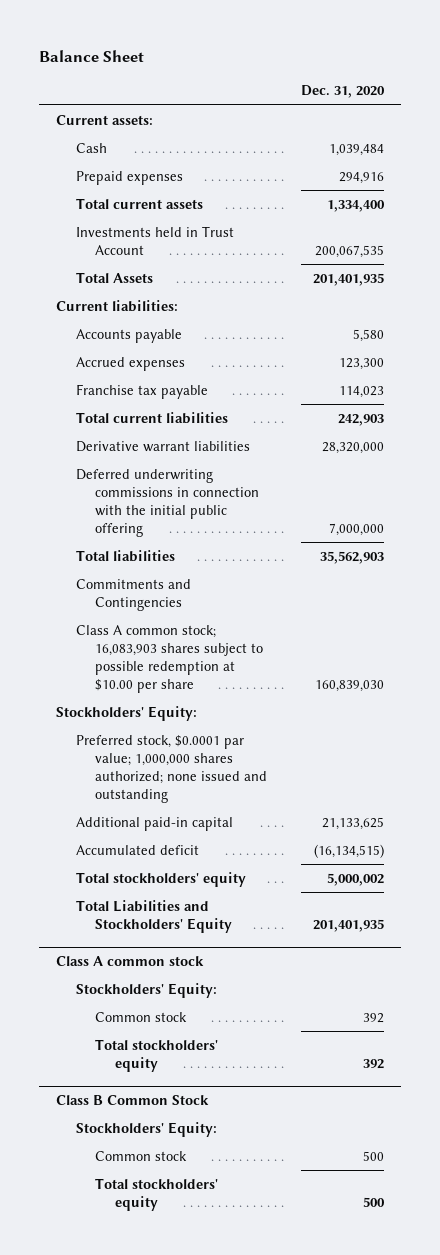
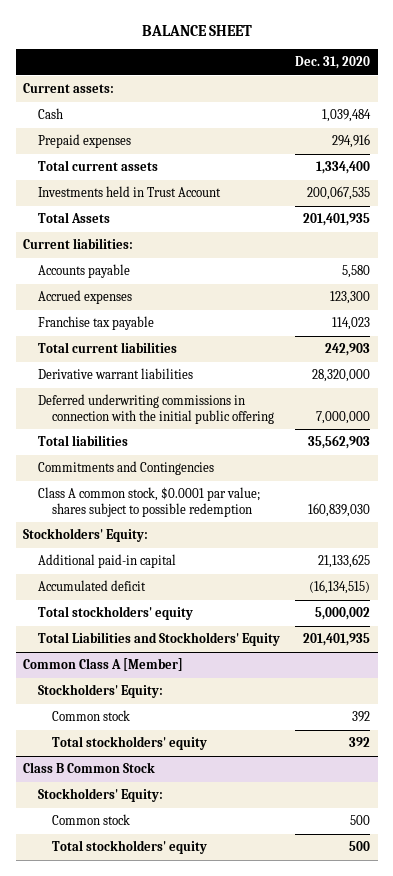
- Balance Sheet
+ BALANCE SHEET
- Class A common stock; 16,083,903 shares subject to possible redemption at $10.00 per share | 160,839,030
+ Class A common stock, $0.0001 par value; shares subject to possible redemption | 160,839,030
- Preferred stock, $0.0001 par value; 1,000,000 shares authorized; none issued and outstanding
- Class A common stock
+ Common Class A [Member]

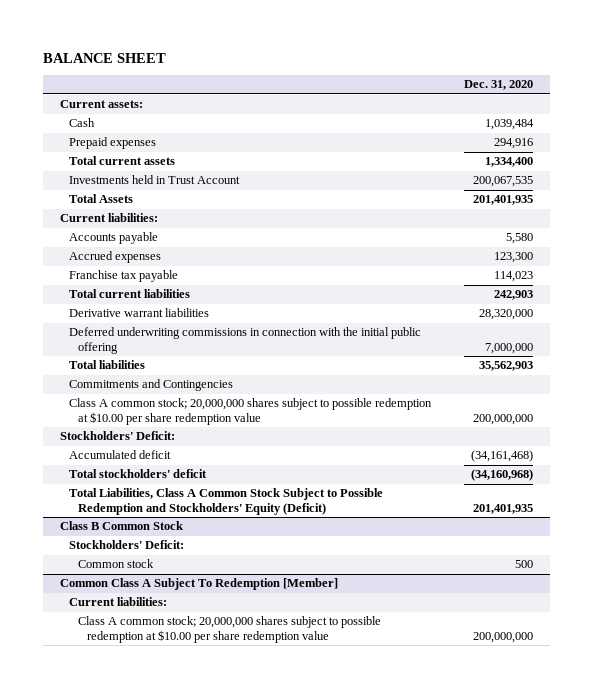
- Class A common stock, $0.0001 par value; shares subject to possible redemption | 160,839,030
- Stockholders' Equity:
- Additional paid-in capital | 21,133,625
- Accumulated deficit | (16,134,515)
- Total stockholders' equity | 5,000,002
- Total Liabilities and Stockholders' Equity | 201,401,935
- Common Class A [Member]
- Stockholders' Equity:
- Common stock | 392
- Total stockholders' equity | 392
+ Class A common stock; 20,000,000 shares subject to possible redemption at $10.00 per share redemption value | 200,000,000
+ Stockholders' Deficit:
+ Accumulated deficit | (34,161,468)
+ Total stockholders' deficit | (34,160,968)
+ Total Liabilities, Class A Common Stock Subject to Possible Redemption and Stockholders' Equity (Deficit) | 201,401,935
@ Class B Common Stock
- Stockholders' Equity:
+ Stockholders' Deficit:
- Total stockholders' equity | 500
+ Common Class A Subject To Redemption [Member]
+ Current liabilities:
+ Class A common stock; 20,000,000 shares subject to possible redemption at $10.00 per share redemption value | 200,000,000

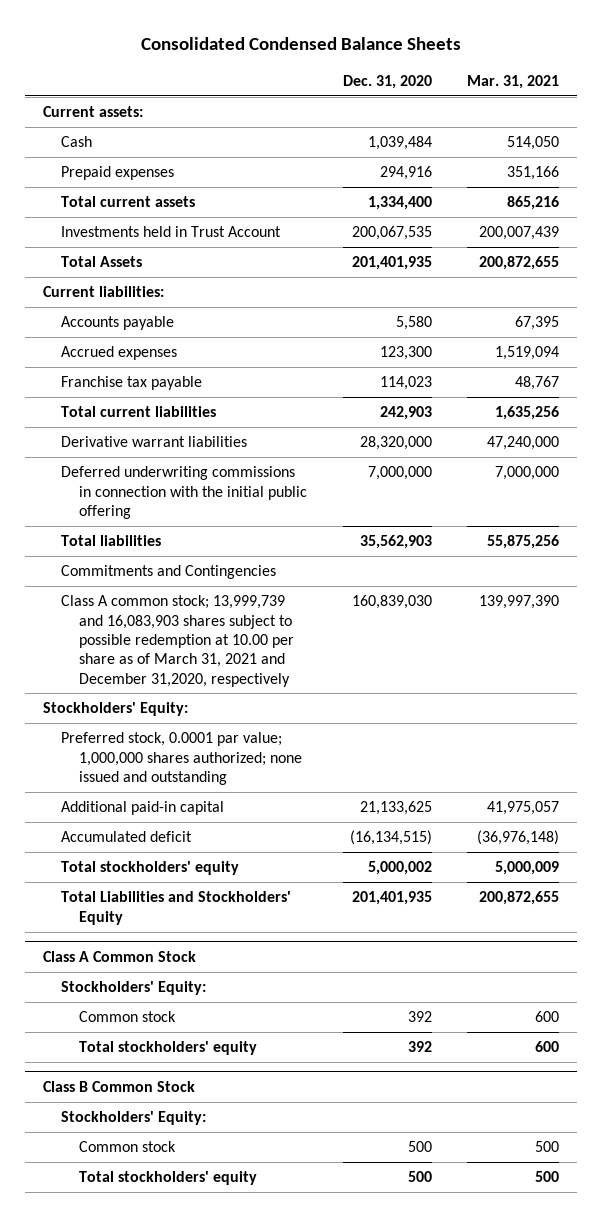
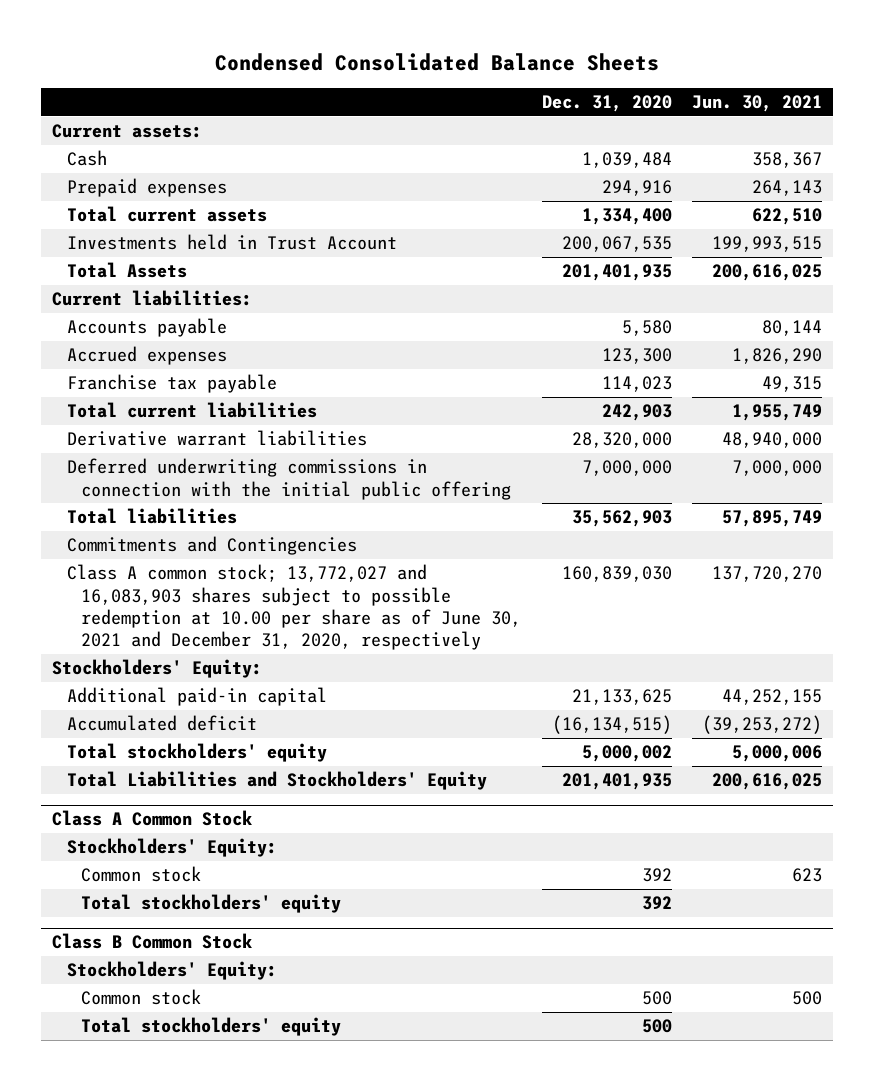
- Consolidated Condensed Balance Sheets
+ Condensed Consolidated Balance Sheets
- | Dec. 31, 2020 | Mar. 31, 2021
+ | Dec. 31, 2020 | Jun. 30, 2021
- Class A common stock; 13,999,739 and 16,083,903 shares subject to possible redemption at 10.00 per share as of March 31, 2021 and December 31,2020, respectively | 160,839,030 | 139,997,390
+ Class A common stock; 13,772,027 and 16,083,903 shares subject to possible redemption at 10.00 per share as of June 30, 2021 and December 31, 2020, respectively | 160,839,030 | 137,720,270
- Preferred stock, 0.0001 par value; 1,000,000 shares authorized; none issued and outstanding

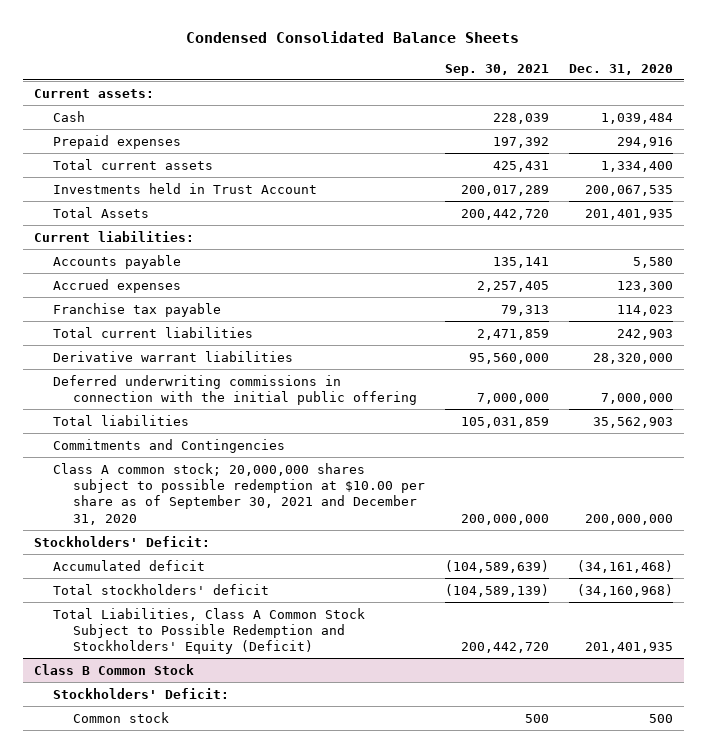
- | Dec. 31, 2020 | Jun. 30, 2021
+ | Sep. 30, 2021 | Dec. 31, 2020
- Class A common stock; 13,772,027 and 16,083,903 shares subject to possible redemption at 10.00 per share as of June 30, 2021 and December 31, 2020, respectively | 160,839,030 | 137,720,270
- Stockholders' Equity:
- Additional paid-in capital | 21,133,625 | 44,252,155
- Accumulated deficit | (16,134,515) | (39,253,272)
- Total stockholders' equity | 5,000,002 | 5,000,006
- Total Liabilities and Stockholders' Equity | 201,401,935 | 200,616,025
- Class A Common Stock
- Stockholders' Equity:
- Common stock | 392 | 623
- Total stockholders' equity | 392 |
+ Class A common stock; 20,000,000 shares subject to possible redemption at $10.00 per share as of September 30, 2021 and December 31, 2020 | 200,000,000 | 200,000,000
+ Stockholders' Deficit:
+ Accumulated deficit | (104,589,639) | (34,161,468)
+ Total stockholders' deficit | (104,589,139) | (34,160,968)
+ Total Liabilities, Class A Common Stock Subject to Possible Redemption and Stockholders' Equity (Deficit) | 200,442,720 | 201,401,935
@ Class B Common Stock
- Stockholders' Equity:
+ Stockholders' Deficit:
- Total stockholders' equity | 500 |

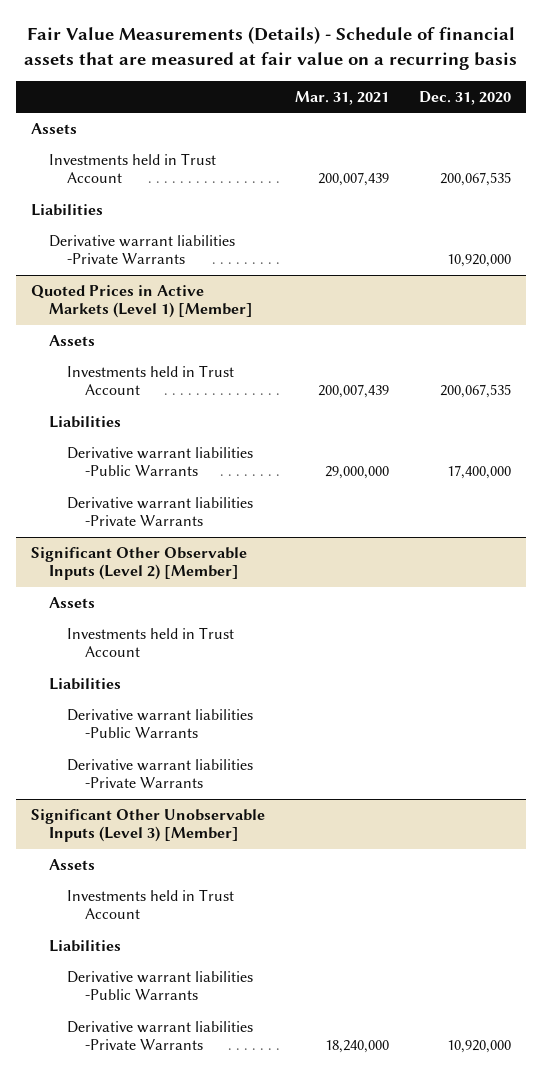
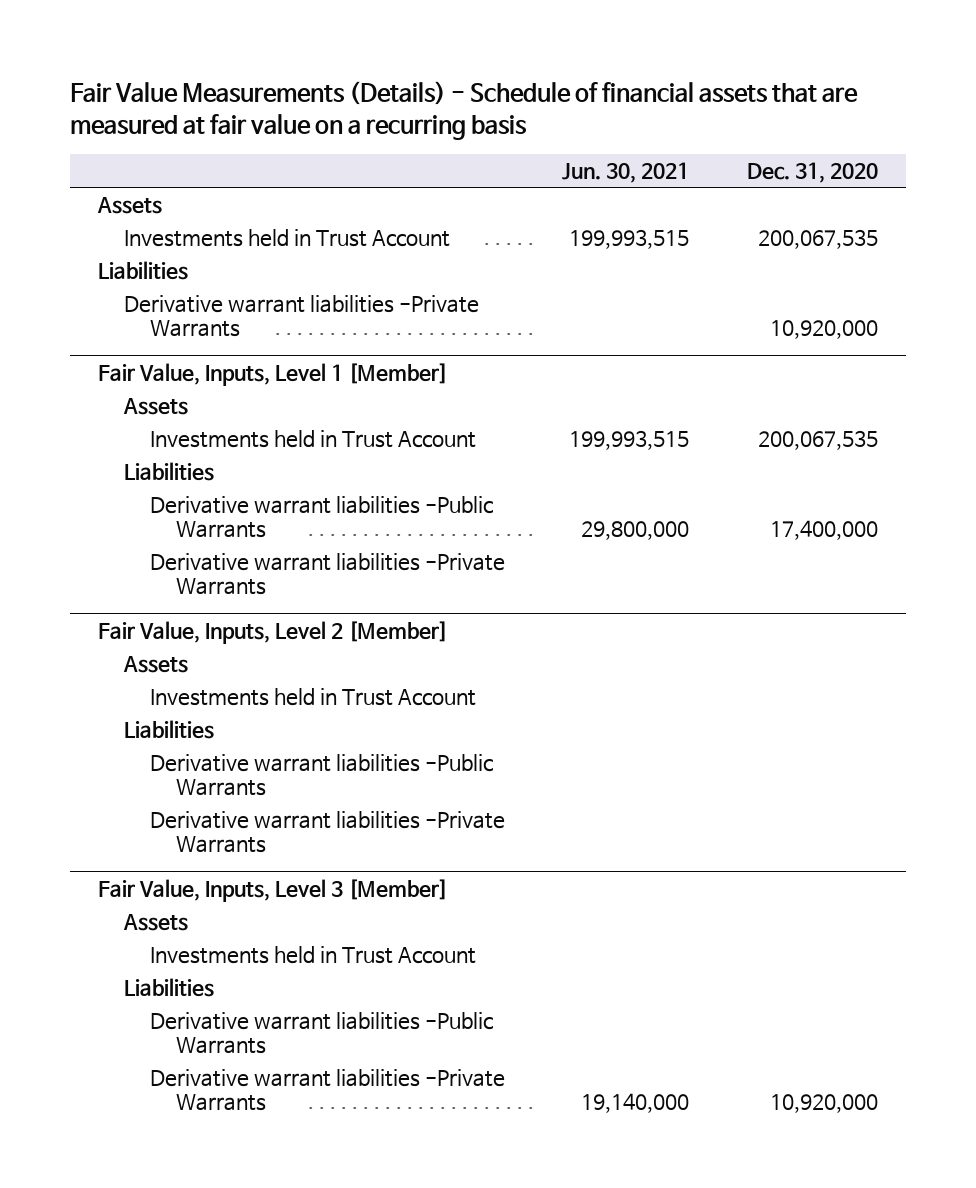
- | Mar. 31, 2021 | Dec. 31, 2020
+ | Jun. 30, 2021 | Dec. 31, 2020
- Quoted Prices in Active Markets (Level 1) [Member]
+ Fair Value, Inputs, Level 1 [Member]
- Significant Other Observable Inputs (Level 2) [Member]
+ Fair Value, Inputs, Level 2 [Member]
- Significant Other Unobservable Inputs (Level 3) [Member]
+ Fair Value, Inputs, Level 3 [Member]

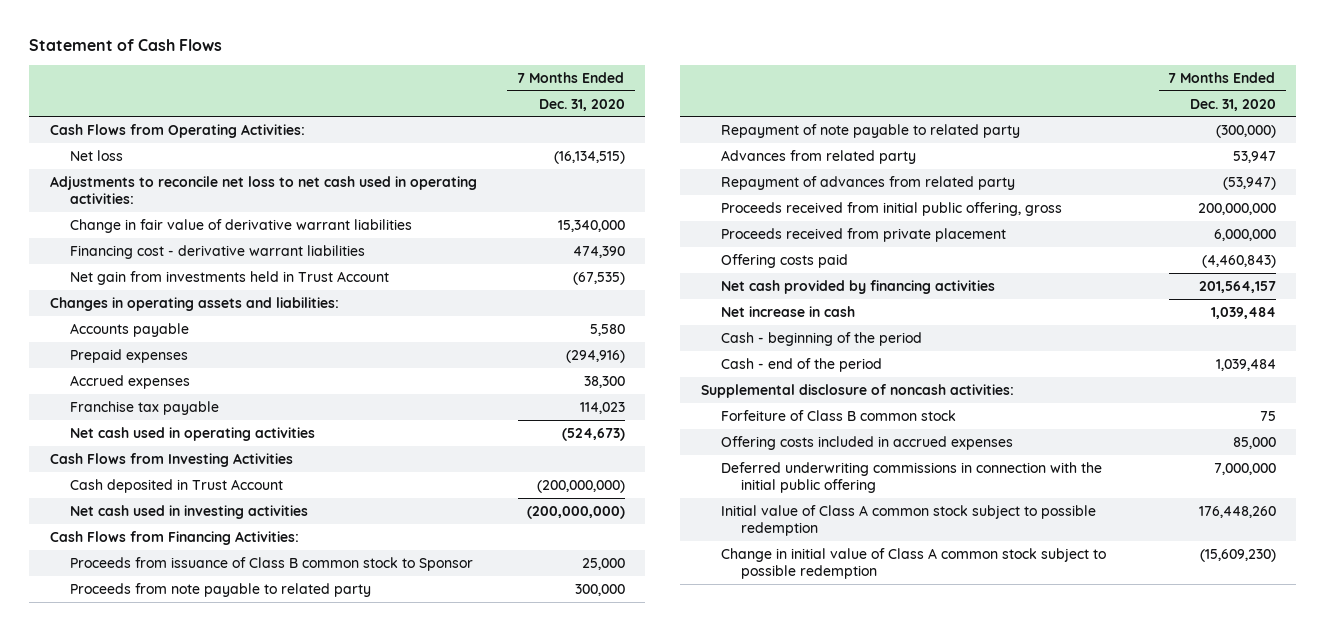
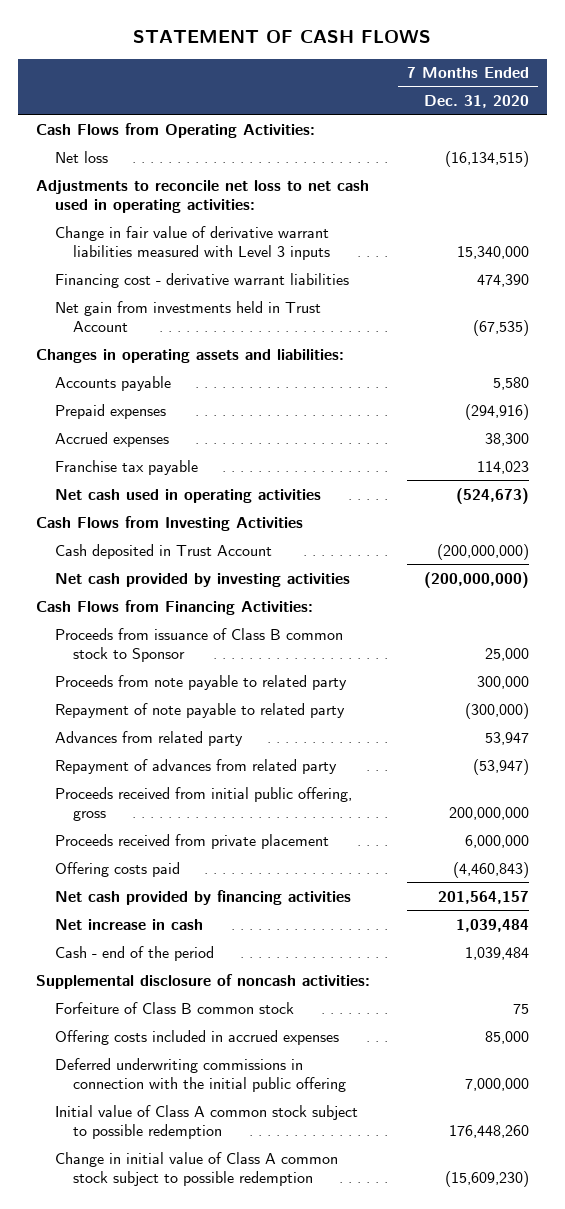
- Statement of Cash Flows
+ STATEMENT OF CASH FLOWS
- Change in fair value of derivative warrant liabilities | 15,340,000
+ Change in fair value of derivative warrant liabilities measured with Level 3 inputs | 15,340,000
- Net cash used in investing activities | (200,000,000)
+ Net cash provided by investing activities | (200,000,000)
- Cash - beginning of the period

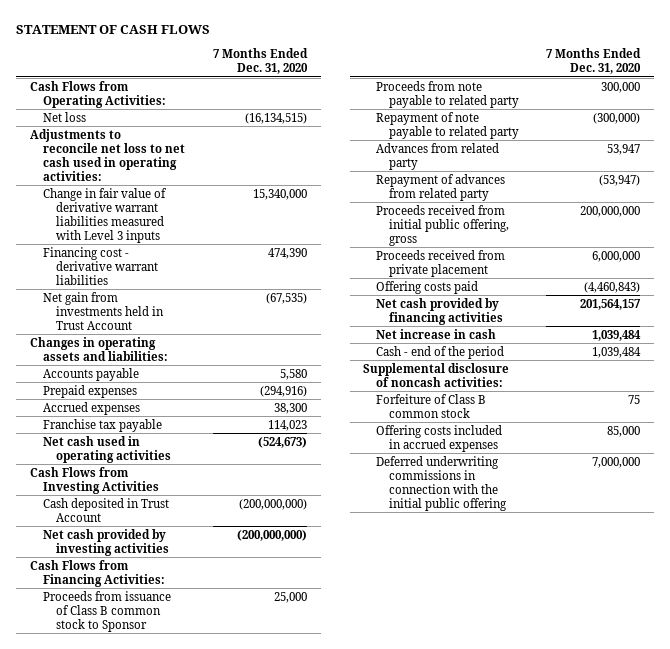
- Initial value of Class A common stock subject to possible redemption | 176,448,260
- Change in initial value of Class A common stock subject to possible redemption | (15,609,230)

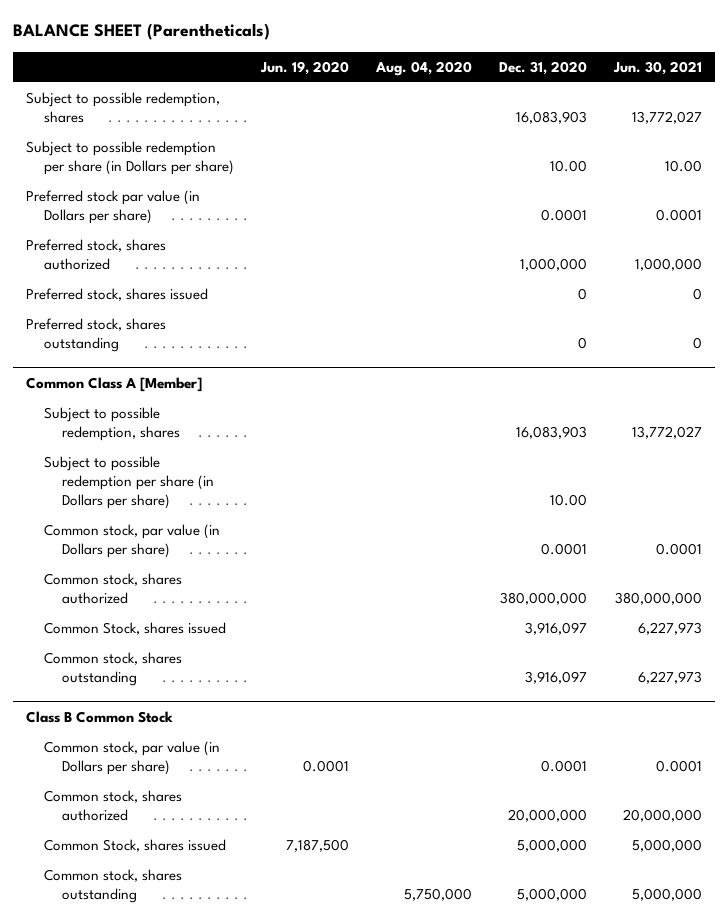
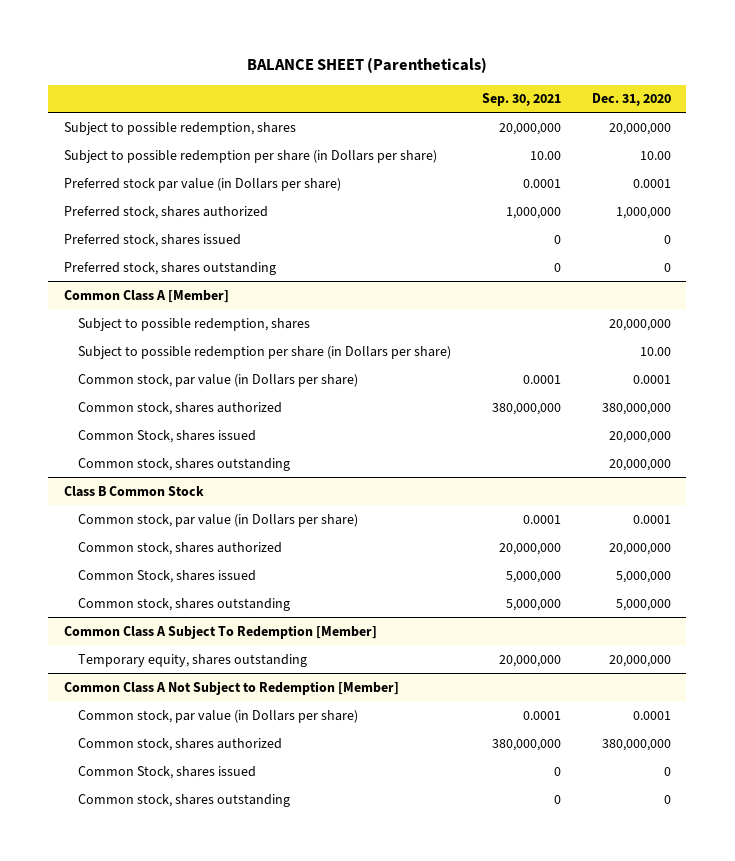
- | Jun. 19, 2020 | Aug. 04, 2020 | Dec. 31, 2020 | Jun. 30, 2021
+ | Sep. 30, 2021 | Dec. 31, 2020
- Subject to possible redemption, shares | | | 16,083,903 | 13,772,027
+ Subject to possible redemption, shares | 20,000,000 | 20,000,000
@ Common Class A [Member]
- Subject to possible redemption, shares | | | 16,083,903 | 13,772,027
+ Subject to possible redemption, shares | | 20,000,000
- Common Stock, shares issued | | | 3,916,097 | 6,227,973
- Common stock, shares outstanding | | | 3,916,097 | 6,227,973
+ Common Stock, shares issued | | 20,000,000
+ Common stock, shares outstanding | | 20,000,000
+ Common Class A Subject To Redemption [Member]
+ Temporary equity, shares outstanding | 20,000,000 | 20,000,000
+ Common Class A Not Subject to Redemption [Member]
+ Common stock, par value (in Dollars per share) | 0.0001 | 0.0001
+ Common stock, shares authorized | 380,000,000 | 380,000,000
+ Common Stock, shares issued | 0 | 0
+ Common stock, shares outstanding | 0 | 0

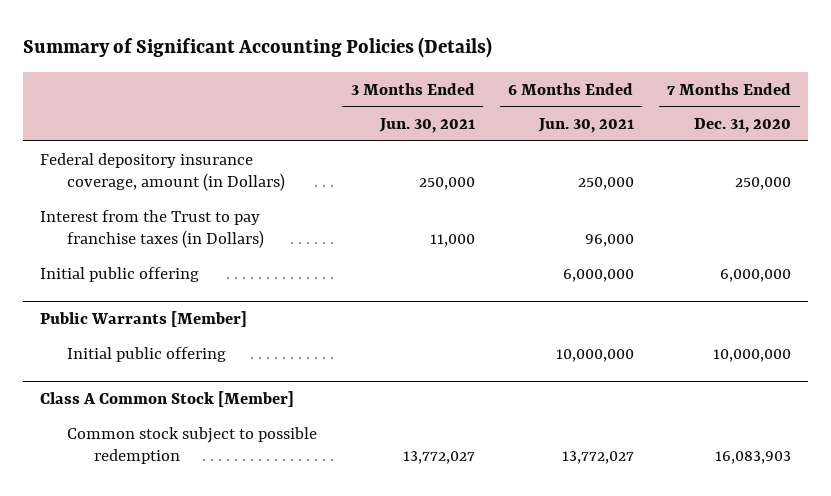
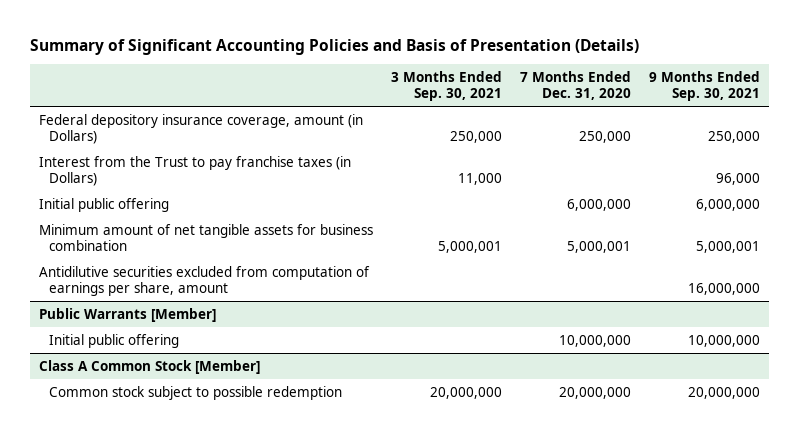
- Summary of Significant Accounting Policies (Details)
+ Summary of Significant Accounting Policies and Basis of Presentation (Details)
- | 3 Months Ended Jun. 30, 2021 | 6 Months Ended Jun. 30, 2021 | 7 Months Ended Dec. 31, 2020
+ | 3 Months Ended Sep. 30, 2021 | 7 Months Ended Dec. 31, 2020 | 9 Months Ended Sep. 30, 2021
+ Minimum amount of net tangible assets for business combination | 5,000,001 | 5,000,001 | 5,000,001
+ Antidilutive securities excluded from computation of earnings per share, amount | | | 16,000,000
@ Class A Common Stock [Member]
- Common stock subject to possible redemption | 13,772,027 | 13,772,027 | 16,083,903
+ Common stock subject to possible redemption | 20,000,000 | 20,000,000 | 20,000,000

